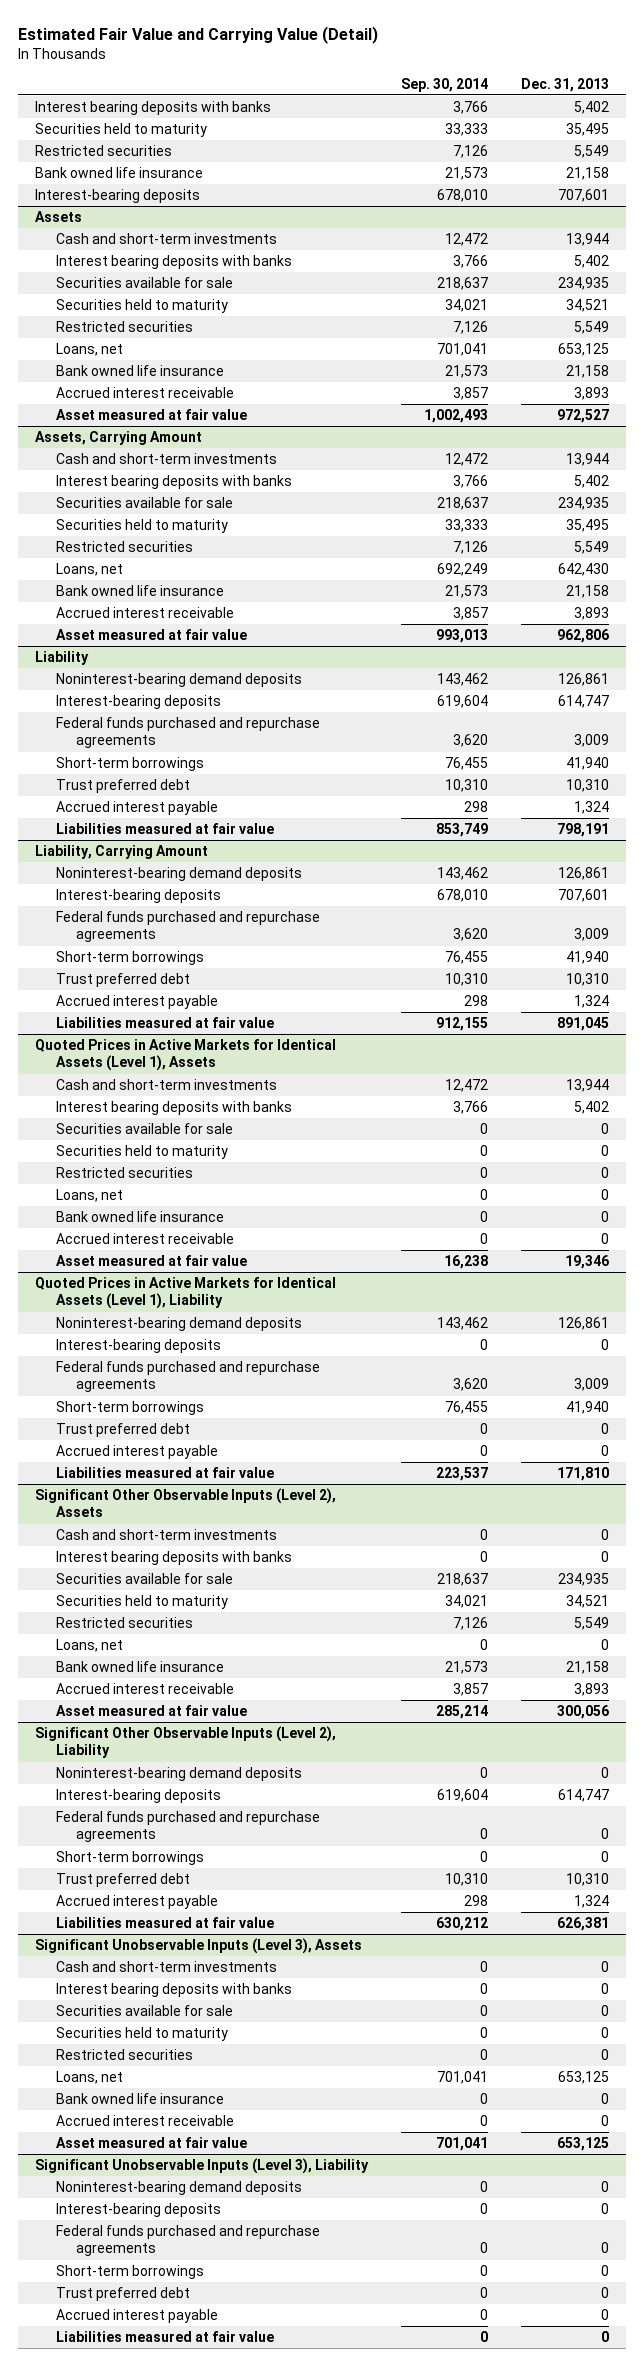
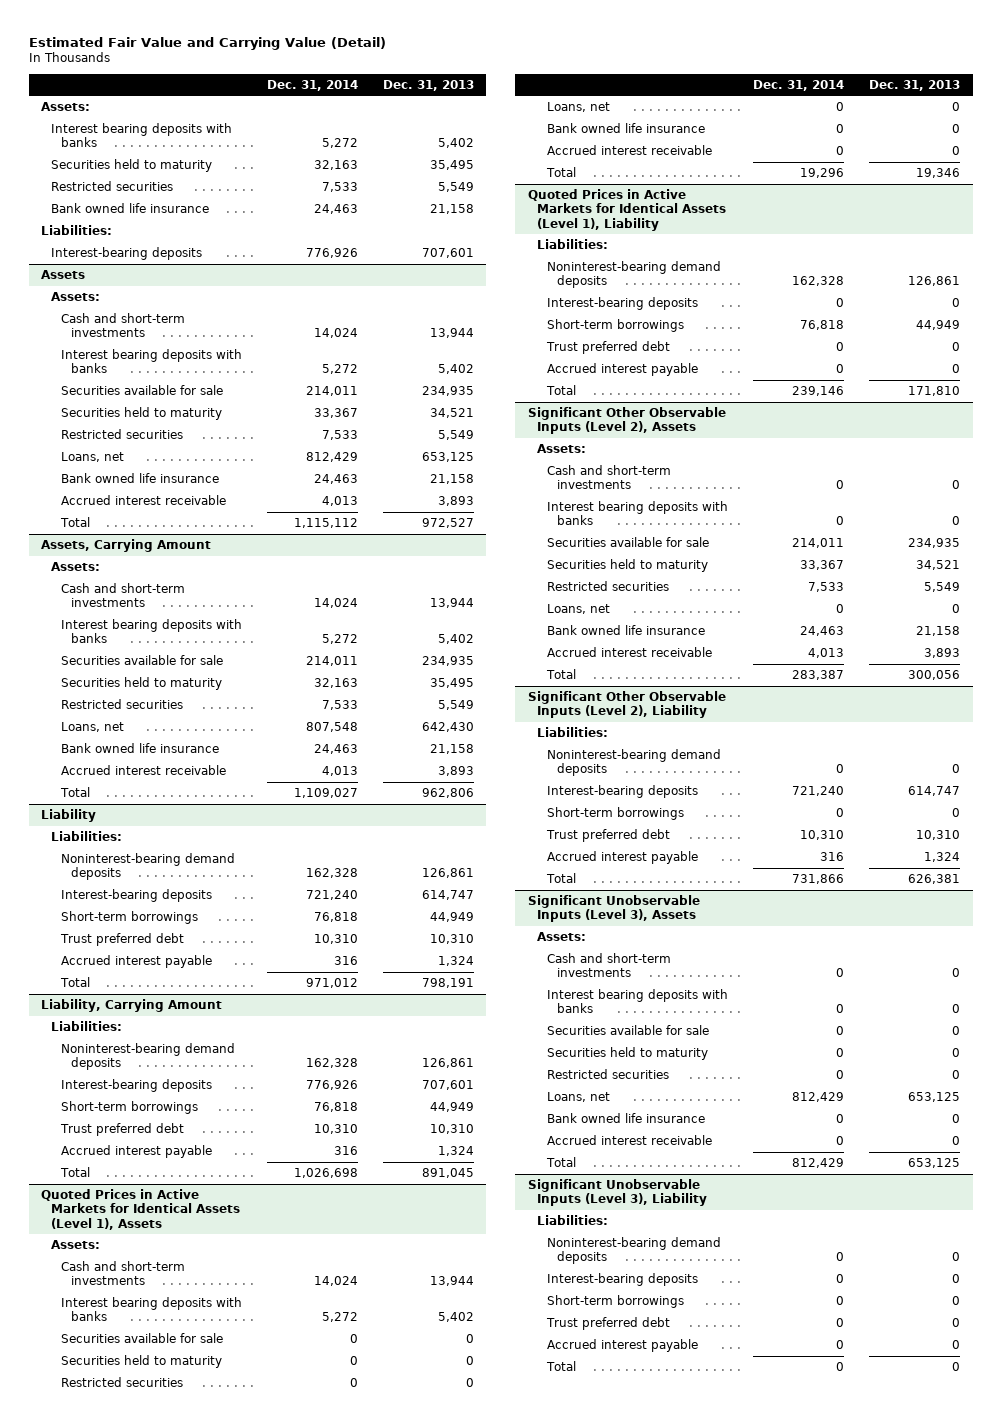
- | Sep. 30, 2014 | Dec. 31, 2013
+ | Dec. 31, 2014 | Dec. 31, 2013
+ Assets:
+ Liabilities:
@ Assets
+ Assets:
- Asset measured at fair value | 1,002,493 | 972,527
+ Total | 1,115,112 | 972,527
@ Assets, Carrying Amount
+ Assets:
- Asset measured at fair value | 993,013 | 962,806
+ Total | 1,109,027 | 962,806
@ Liability
+ Liabilities:
- Federal funds purchased and repurchase agreements | 3,620 | 3,009
- Short-term borrowings | 76,455 | 41,940
+ Short-term borrowings | 76,818 | 44,949
- Liabilities measured at fair value | 853,749 | 798,191
+ Total | 971,012 | 798,191
@ Liability, Carrying Amount
+ Liabilities:
- Federal funds purchased and repurchase agreements | 3,620 | 3,009
- Short-term borrowings | 76,455 | 41,940
+ Short-term borrowings | 76,818 | 44,949
- Liabilities measured at fair value | 912,155 | 891,045
+ Total | 1,026,698 | 891,045
@ Quoted Prices in Active Markets for Identical Assets (Level 1), Assets
+ Assets:
- Asset measured at fair value | 16,238 | 19,346
+ Total | 19,296 | 19,346
@ Quoted Prices in Active Markets for Identical Assets (Level 1), Liability
+ Liabilities:
- Federal funds purchased and repurchase agreements | 3,620 | 3,009
- Short-term borrowings | 76,455 | 41,940
+ Short-term borrowings | 76,818 | 44,949
- Liabilities measured at fair value | 223,537 | 171,810
+ Total | 239,146 | 171,810
@ Significant Other Observable Inputs (Level 2), Assets
+ Assets:
- Asset measured at fair value | 285,214 | 300,056
+ Total | 283,387 | 300,056
@ Significant Other Observable Inputs (Level 2), Liability
+ Liabilities:
- Federal funds purchased and repurchase agreements | 0 | 0
- Liabilities measured at fair value | 630,212 | 626,381
+ Total | 731,866 | 626,381
@ Significant Unobservable Inputs (Level 3), Assets
+ Assets:
- Asset measured at fair value | 701,041 | 653,125
+ Total | 812,429 | 653,125
@ Significant Unobservable Inputs (Level 3), Liability
+ Liabilities:
- Federal funds purchased and repurchase agreements | 0 | 0
- Liabilities measured at fair value | 0 | 0
+ Total | 0 | 0

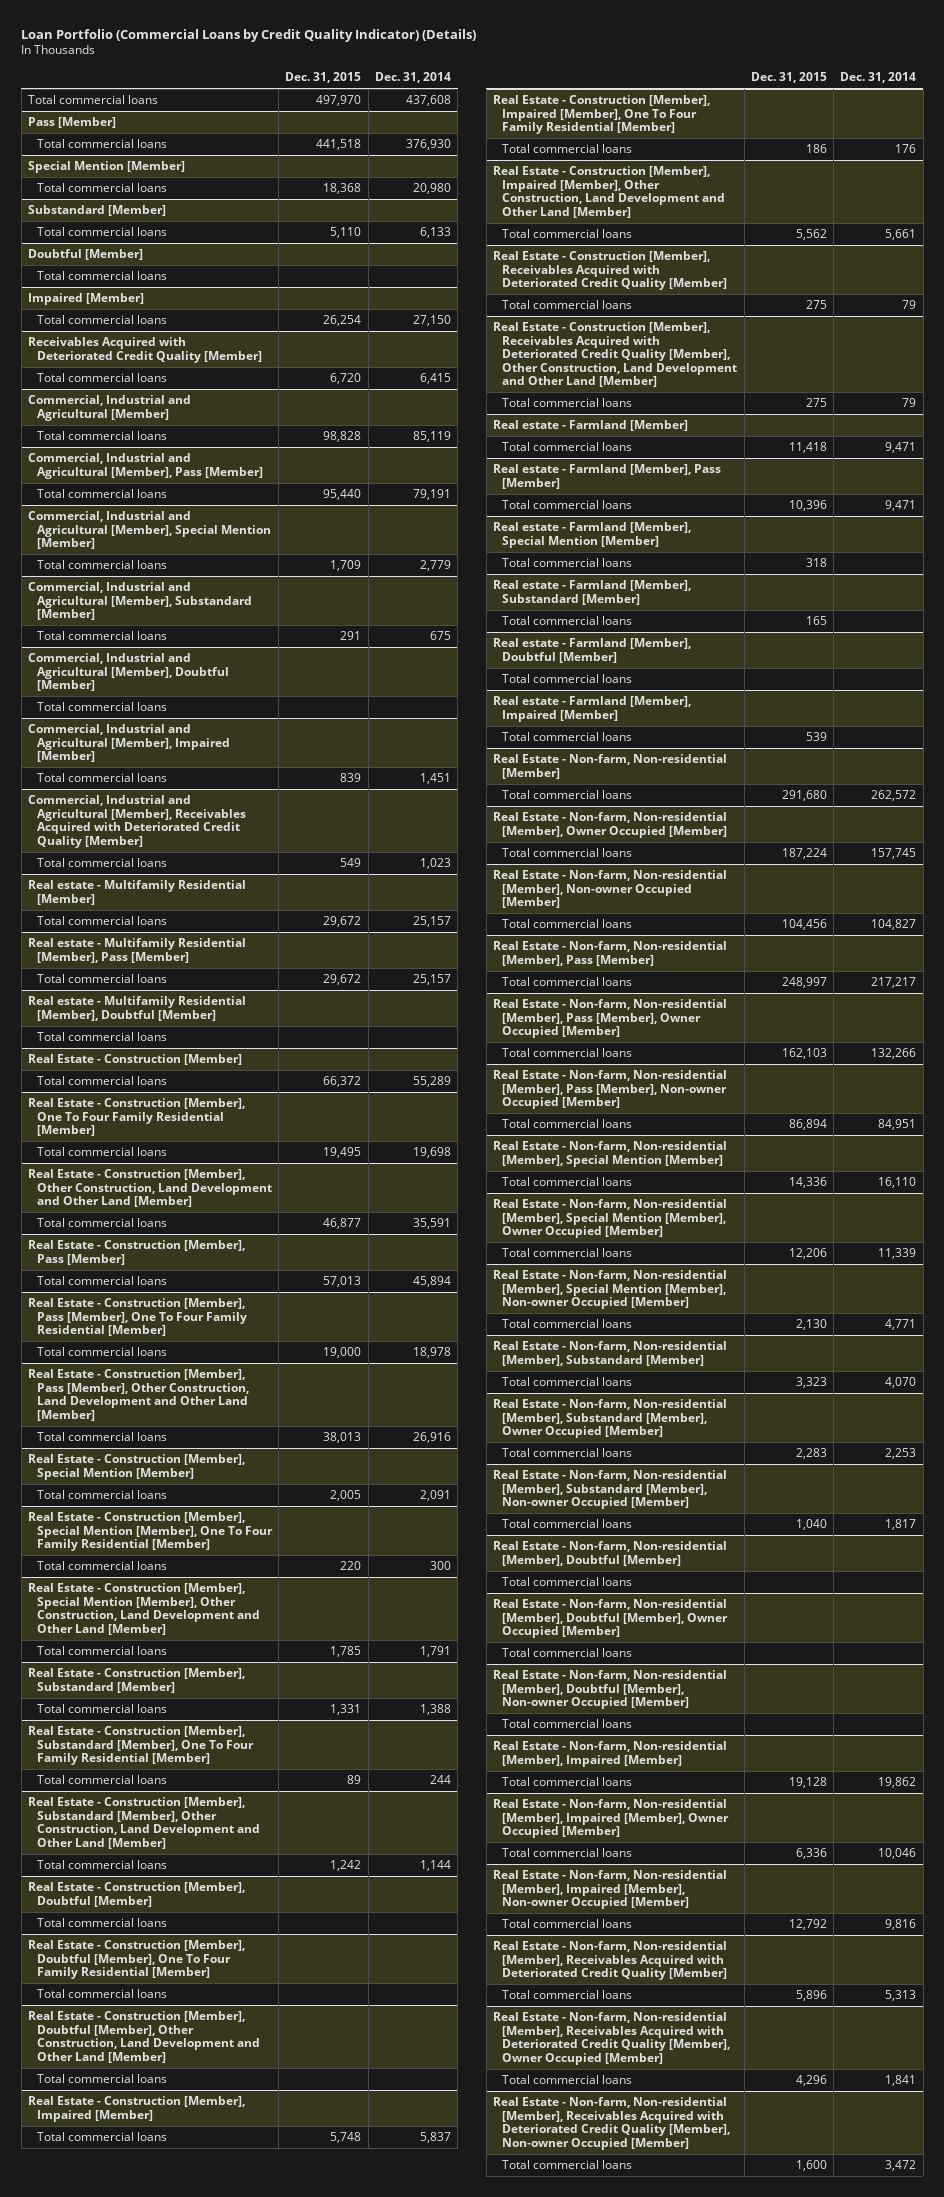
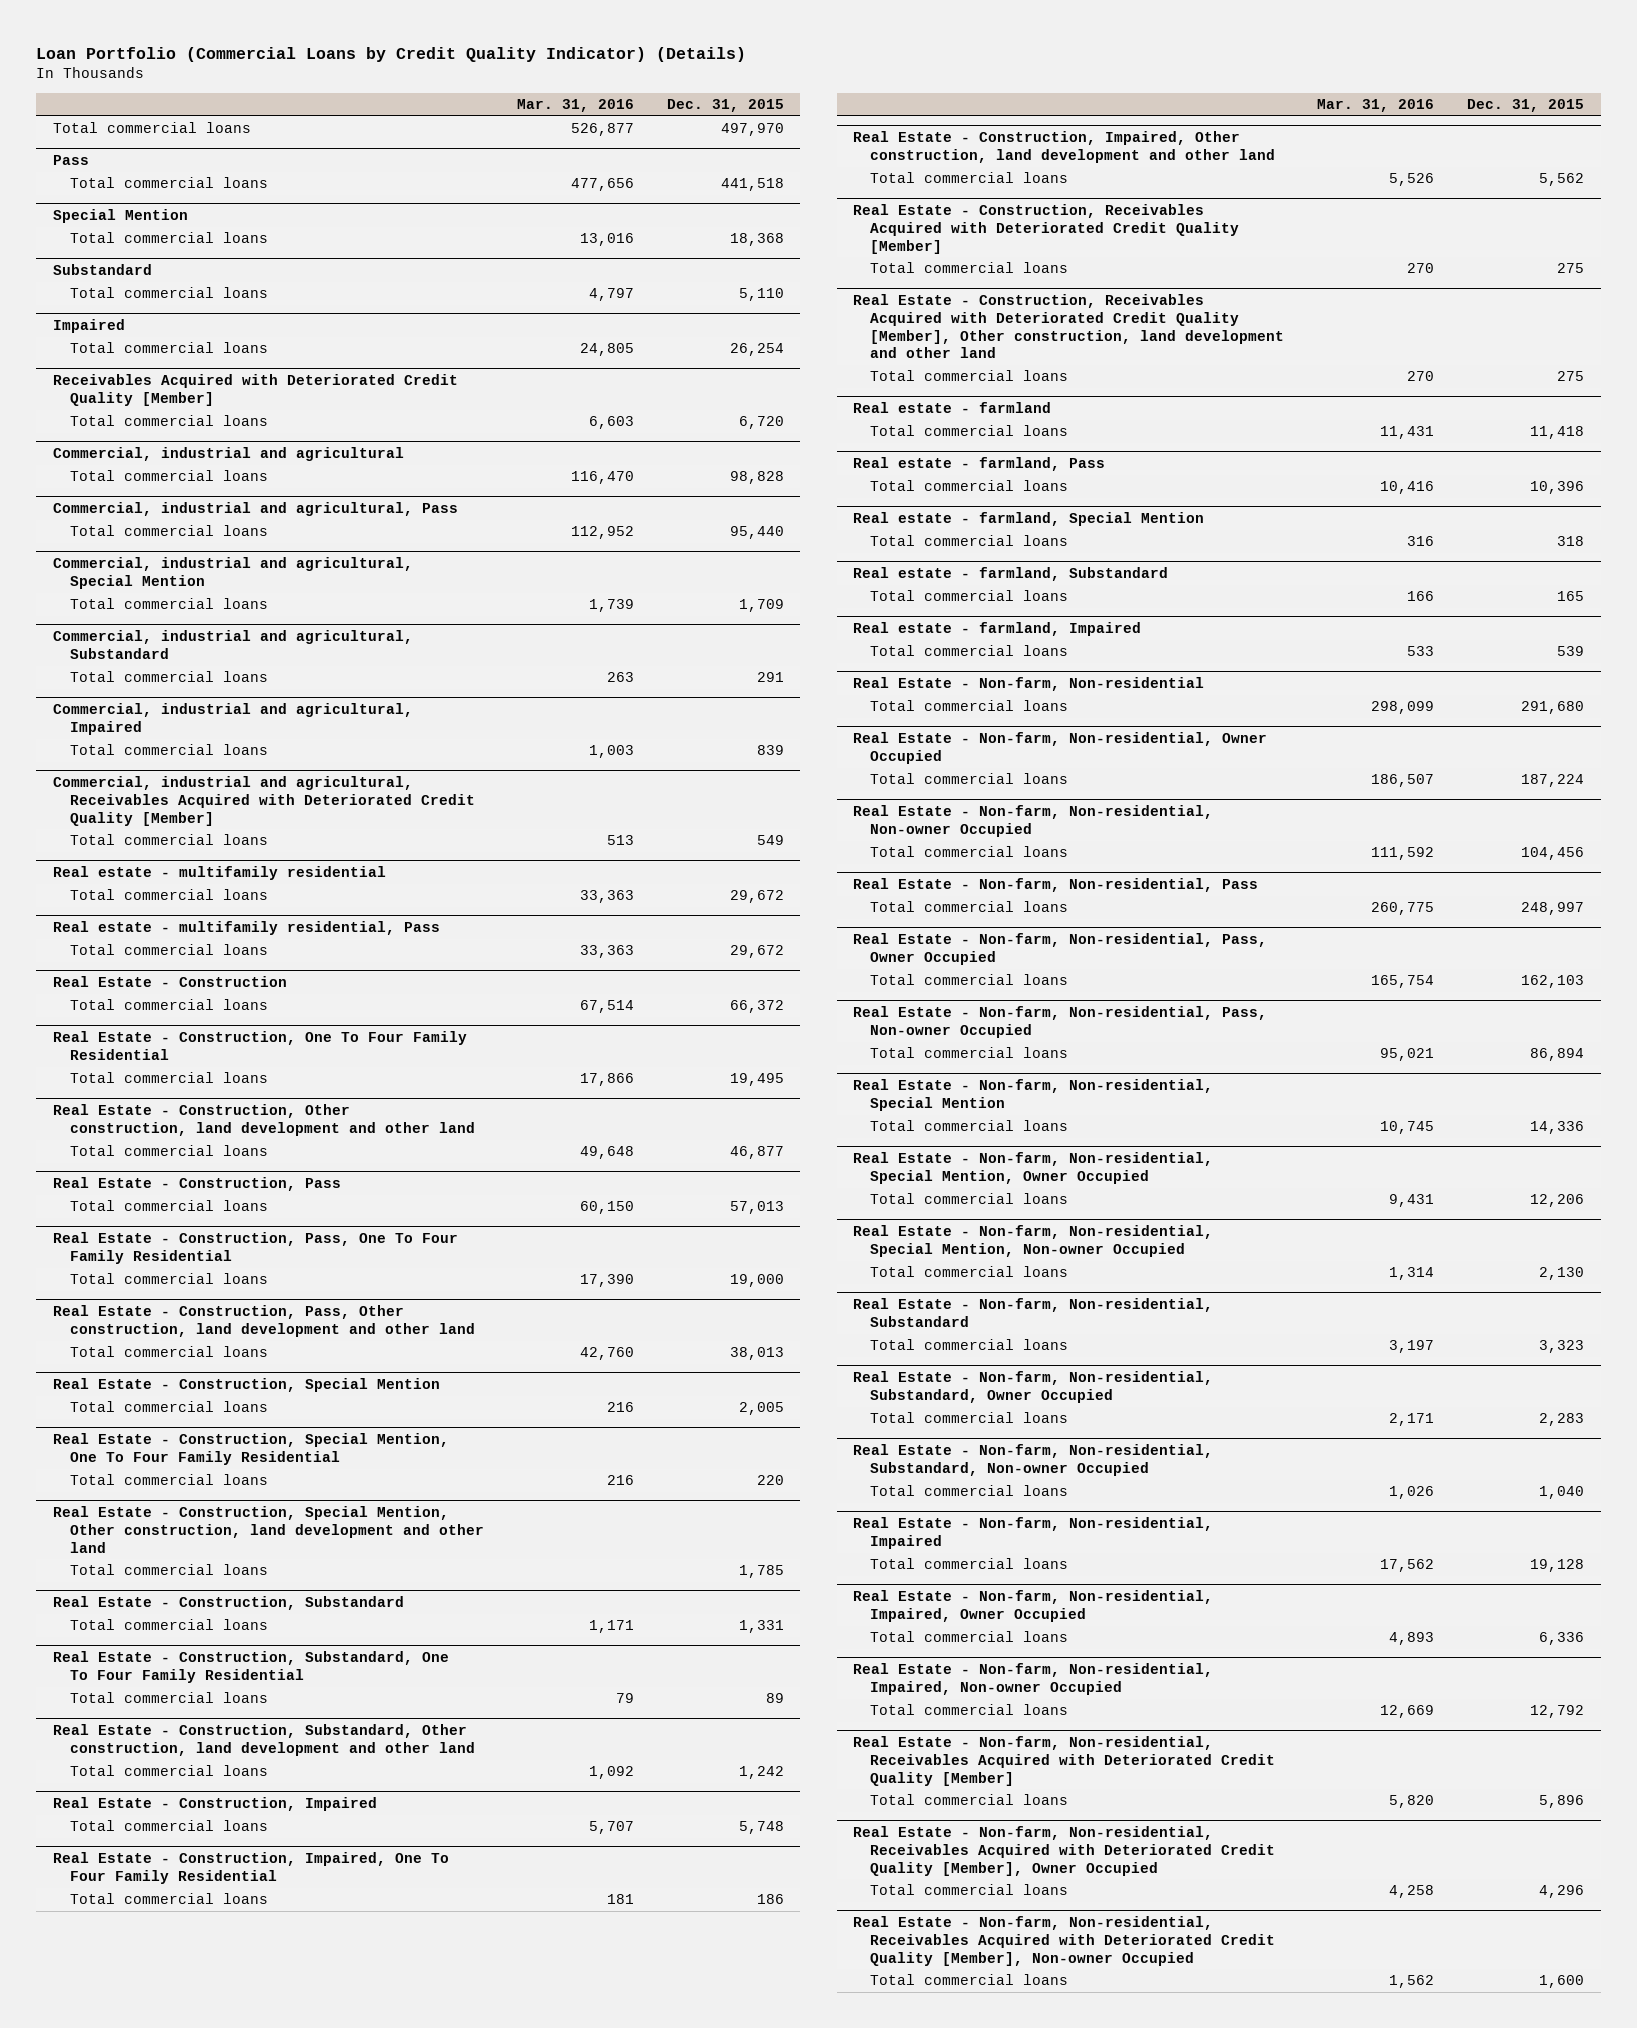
- | Dec. 31, 2015 | Dec. 31, 2014
+ | Mar. 31, 2016 | Dec. 31, 2015
- Pass [Member]
+ Pass
- Special Mention [Member]
+ Special Mention
- Substandard [Member]
+ Substandard
- Doubtful [Member]
- Total commercial loans
- Impaired [Member]
+ Impaired
- Commercial, Industrial and Agricultural [Member]
+ Commercial, industrial and agricultural
- Commercial, Industrial and Agricultural [Member], Pass [Member]
+ Commercial, industrial and agricultural, Pass
- Commercial, Industrial and Agricultural [Member], Special Mention [Member]
+ Commercial, industrial and agricultural, Special Mention
- Commercial, Industrial and Agricultural [Member], Substandard [Member]
+ Commercial, industrial and agricultural, Substandard
- Commercial, Industrial and Agricultural [Member], Doubtful [Member]
- Total commercial loans
- Commercial, Industrial and Agricultural [Member], Impaired [Member]
+ Commercial, industrial and agricultural, Impaired
- Commercial, Industrial and Agricultural [Member], Receivables Acquired with Deteriorated Credit Quality [Member]
+ Commercial, industrial and agricultural, Receivables Acquired with Deteriorated Credit Quality [Member]
- Real estate - Multifamily Residential [Member]
+ Real estate - multifamily residential
- Real estate - Multifamily Residential [Member], Pass [Member]
+ Real estate - multifamily residential, Pass
- Real estate - Multifamily Residential [Member], Doubtful [Member]
- Total commercial loans
- Real Estate - Construction [Member]
+ Real Estate - Construction
- Real Estate - Construction [Member], One To Four Family Residential [Member]
+ Real Estate - Construction, One To Four Family Residential
- Real Estate - Construction [Member], Other Construction, Land Development and Other Land [Member]
+ Real Estate - Construction, Other construction, land development and other land
- Real Estate - Construction [Member], Pass [Member]
+ Real Estate - Construction, Pass
- Real Estate - Construction [Member], Pass [Member], One To Four Family Residential [Member]
+ Real Estate - Construction, Pass, One To Four Family Residential
- Real Estate - Construction [Member], Pass [Member], Other Construction, Land Development and Other Land [Member]
+ Real Estate - Construction, Pass, Other construction, land development and other land
- Real Estate - Construction [Member], Special Mention [Member]
+ Real Estate - Construction, Special Mention
- Real Estate - Construction [Member], Special Mention [Member], One To Four Family Residential [Member]
+ Real Estate - Construction, Special Mention, One To Four Family Residential
- Real Estate - Construction [Member], Special Mention [Member], Other Construction, Land Development and Other Land [Member]
+ Real Estate - Construction, Special Mention, Other construction, land development and other land
- Real Estate - Construction [Member], Substandard [Member]
+ Real Estate - Construction, Substandard
- Real Estate - Construction [Member], Substandard [Member], One To Four Family Residential [Member]
+ Real Estate - Construction, Substandard, One To Four Family Residential
- Real Estate - Construction [Member], Substandard [Member], Other Construction, Land Development and Other Land [Member]
+ Real Estate - Construction, Substandard, Other construction, land development and other land
- Real Estate - Construction [Member], Doubtful [Member]
- Total commercial loans
- Real Estate - Construction [Member], Doubtful [Member], One To Four Family Residential [Member]
- Total commercial loans
- Real Estate - Construction [Member], Doubtful [Member], Other Construction, Land Development and Other Land [Member]
- Total commercial loans
- Real Estate - Construction [Member], Impaired [Member]
+ Real Estate - Construction, Impaired
- Real Estate - Construction [Member], Impaired [Member], One To Four Family Residential [Member]
+ Real Estate - Construction, Impaired, One To Four Family Residential
- Real Estate - Construction [Member], Impaired [Member], Other Construction, Land Development and Other Land [Member]
+ Real Estate - Construction, Impaired, Other construction, land development and other land
- Real Estate - Construction [Member], Receivables Acquired with Deteriorated Credit Quality [Member]
+ Real Estate - Construction, Receivables Acquired with Deteriorated Credit Quality [Member]
- Real Estate - Construction [Member], Receivables Acquired with Deteriorated Credit Quality [Member], Other Construction, Land Development and Other Land [Member]
+ Real Estate - Construction, Receivables Acquired with Deteriorated Credit Quality [Member], Other construction, land development and other land
- Real estate - Farmland [Member]
+ Real estate - farmland
- Real estate - Farmland [Member], Pass [Member]
+ Real estate - farmland, Pass
- Real estate - Farmland [Member], Special Mention [Member]
+ Real estate - farmland, Special Mention
- Real estate - Farmland [Member], Substandard [Member]
+ Real estate - farmland, Substandard
- Real estate - Farmland [Member], Doubtful [Member]
- Total commercial loans
- Real estate - Farmland [Member], Impaired [Member]
+ Real estate - farmland, Impaired
- Real Estate - Non-farm, Non-residential [Member]
+ Real Estate - Non-farm, Non-residential
- Real Estate - Non-farm, Non-residential [Member], Owner Occupied [Member]
+ Real Estate - Non-farm, Non-residential, Owner Occupied
- Real Estate - Non-farm, Non-residential [Member], Non-owner Occupied [Member]
+ Real Estate - Non-farm, Non-residential, Non-owner Occupied
- Real Estate - Non-farm, Non-residential [Member], Pass [Member]
+ Real Estate - Non-farm, Non-residential, Pass
- Real Estate - Non-farm, Non-residential [Member], Pass [Member], Owner Occupied [Member]
+ Real Estate - Non-farm, Non-residential, Pass, Owner Occupied
- Real Estate - Non-farm, Non-residential [Member], Pass [Member], Non-owner Occupied [Member]
+ Real Estate - Non-farm, Non-residential, Pass, Non-owner Occupied
- Real Estate - Non-farm, Non-residential [Member], Special Mention [Member]
+ Real Estate - Non-farm, Non-residential, Special Mention
- Real Estate - Non-farm, Non-residential [Member], Special Mention [Member], Owner Occupied [Member]
+ Real Estate - Non-farm, Non-residential, Special Mention, Owner Occupied
- Real Estate - Non-farm, Non-residential [Member], Special Mention [Member], Non-owner Occupied [Member]
+ Real Estate - Non-farm, Non-residential, Special Mention, Non-owner Occupied
- Real Estate - Non-farm, Non-residential [Member], Substandard [Member]
+ Real Estate - Non-farm, Non-residential, Substandard
- Real Estate - Non-farm, Non-residential [Member], Substandard [Member], Owner Occupied [Member]
+ Real Estate - Non-farm, Non-residential, Substandard, Owner Occupied
- Real Estate - Non-farm, Non-residential [Member], Substandard [Member], Non-owner Occupied [Member]
+ Real Estate - Non-farm, Non-residential, Substandard, Non-owner Occupied
- Real Estate - Non-farm, Non-residential [Member], Doubtful [Member]
- Total commercial loans
- Real Estate - Non-farm, Non-residential [Member], Doubtful [Member], Owner Occupied [Member]
- Total commercial loans
- Real Estate - Non-farm, Non-residential [Member], Doubtful [Member], Non-owner Occupied [Member]
- Total commercial loans
- Real Estate - Non-farm, Non-residential [Member], Impaired [Member]
+ Real Estate - Non-farm, Non-residential, Impaired
- Real Estate - Non-farm, Non-residential [Member], Impaired [Member], Owner Occupied [Member]
+ Real Estate - Non-farm, Non-residential, Impaired, Owner Occupied
- Real Estate - Non-farm, Non-residential [Member], Impaired [Member], Non-owner Occupied [Member]
+ Real Estate - Non-farm, Non-residential, Impaired, Non-owner Occupied
- Real Estate - Non-farm, Non-residential [Member], Receivables Acquired with Deteriorated Credit Quality [Member]
+ Real Estate - Non-farm, Non-residential, Receivables Acquired with Deteriorated Credit Quality [Member]
- Real Estate - Non-farm, Non-residential [Member], Receivables Acquired with Deteriorated Credit Quality [Member], Owner Occupied [Member]
+ Real Estate - Non-farm, Non-residential, Receivables Acquired with Deteriorated Credit Quality [Member], Owner Occupied
- Real Estate - Non-farm, Non-residential [Member], Receivables Acquired with Deteriorated Credit Quality [Member], Non-owner Occupied [Member]
+ Real Estate - Non-farm, Non-residential, Receivables Acquired with Deteriorated Credit Quality [Member], Non-owner Occupied

